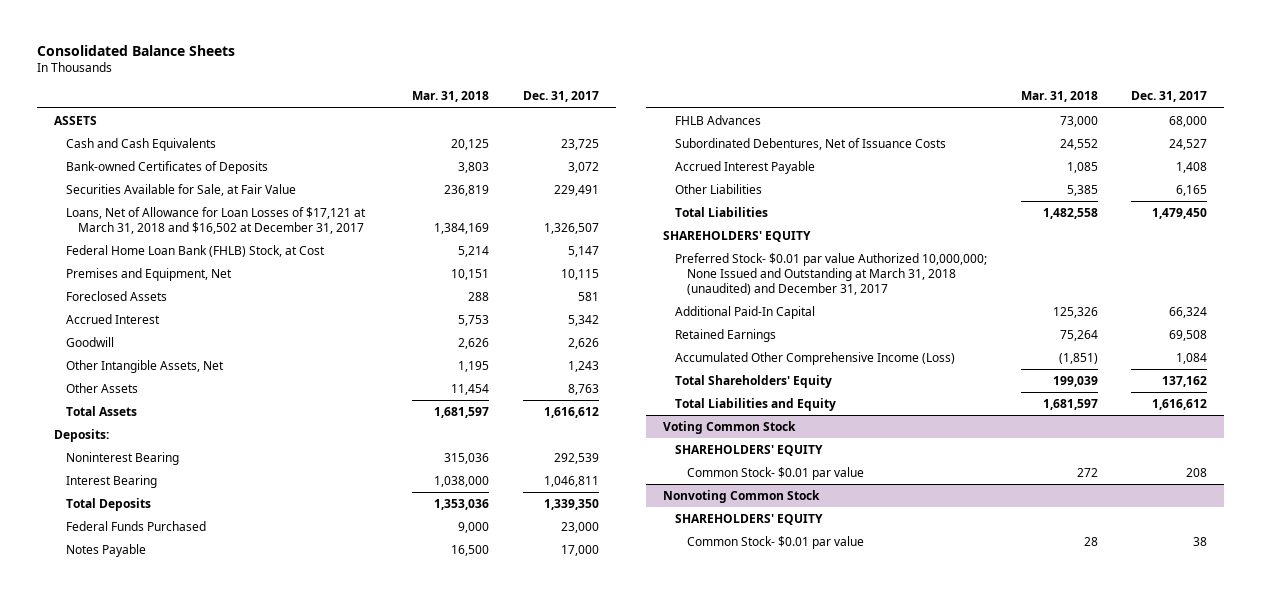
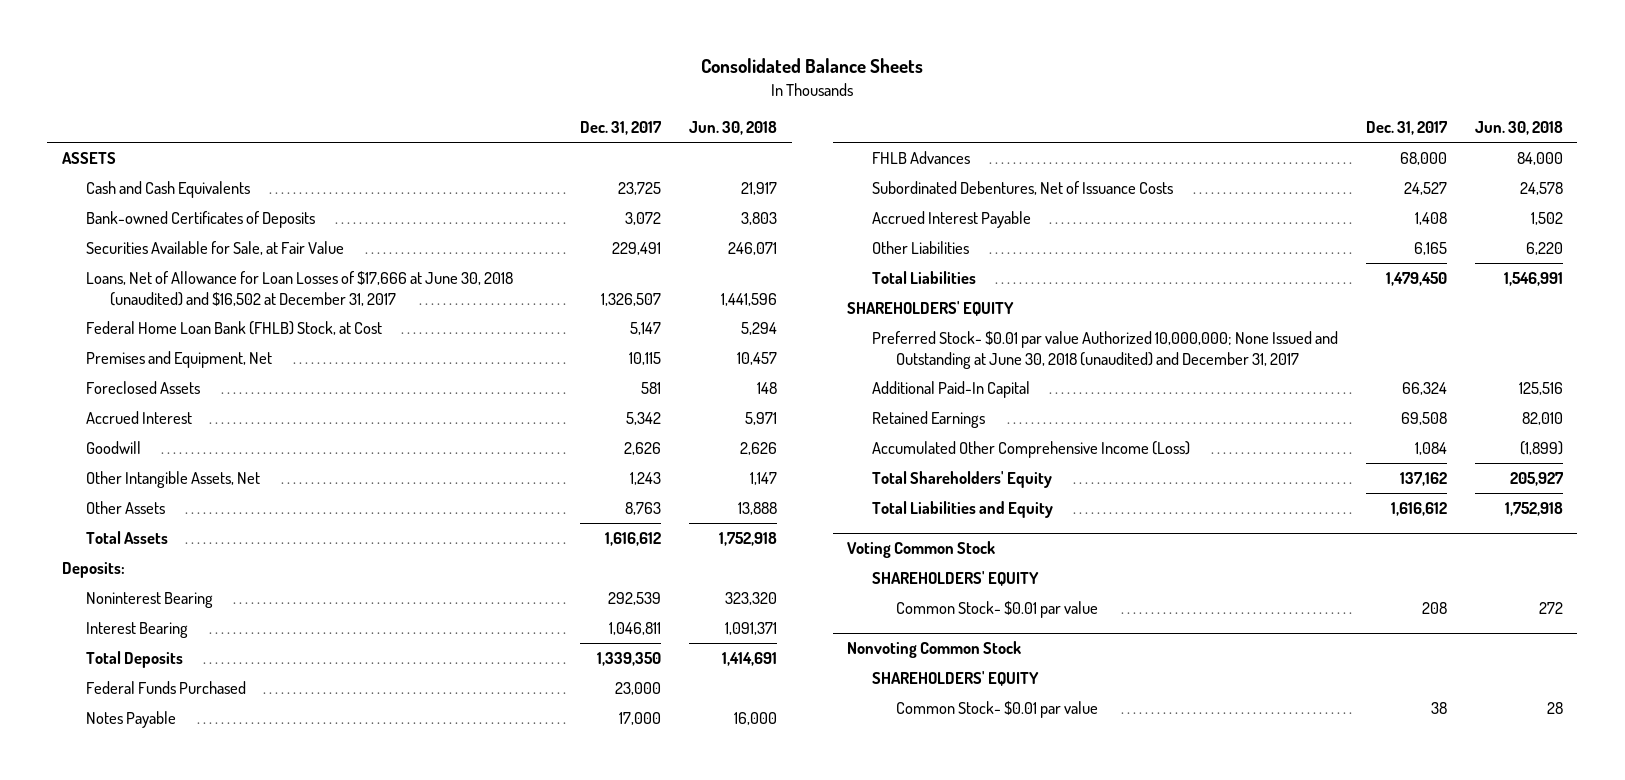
- | Mar. 31, 2018 | Dec. 31, 2017
+ | Dec. 31, 2017 | Jun. 30, 2018
- Loans, Net of Allowance for Loan Losses of $17,121 at March 31, 2018 and $16,502 at December 31, 2017 | 1,384,169 | 1,326,507
+ Loans, Net of Allowance for Loan Losses of $17,666 at June 30, 2018 (unaudited) and $16,502 at December 31, 2017 | 1,326,507 | 1,441,596
- Preferred Stock- $0.01 par value Authorized 10,000,000; None Issued and Outstanding at March 31, 2018 (unaudited) and December 31, 2017
+ Preferred Stock- $0.01 par value Authorized 10,000,000; None Issued and Outstanding at June 30, 2018 (unaudited) and December 31, 2017

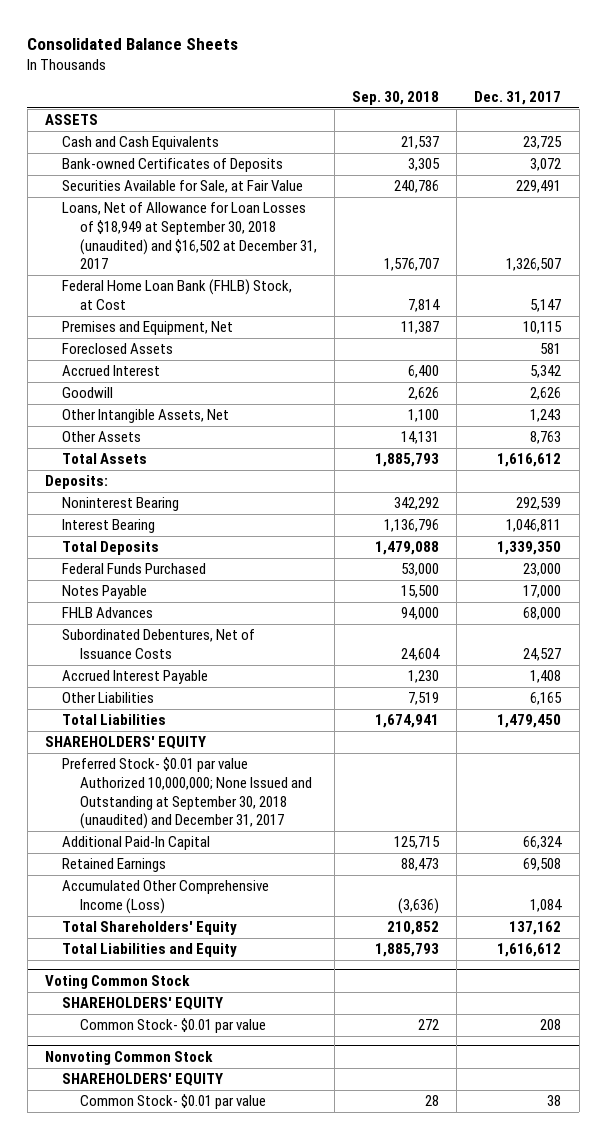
- | Dec. 31, 2017 | Jun. 30, 2018
+ | Sep. 30, 2018 | Dec. 31, 2017
- Loans, Net of Allowance for Loan Losses of $17,666 at June 30, 2018 (unaudited) and $16,502 at December 31, 2017 | 1,326,507 | 1,441,596
+ Loans, Net of Allowance for Loan Losses of $18,949 at September 30, 2018 (unaudited) and $16,502 at December 31, 2017 | 1,576,707 | 1,326,507
- Preferred Stock- $0.01 par value Authorized 10,000,000; None Issued and Outstanding at June 30, 2018 (unaudited) and December 31, 2017
+ Preferred Stock- $0.01 par value Authorized 10,000,000; None Issued and Outstanding at September 30, 2018 (unaudited) and December 31, 2017

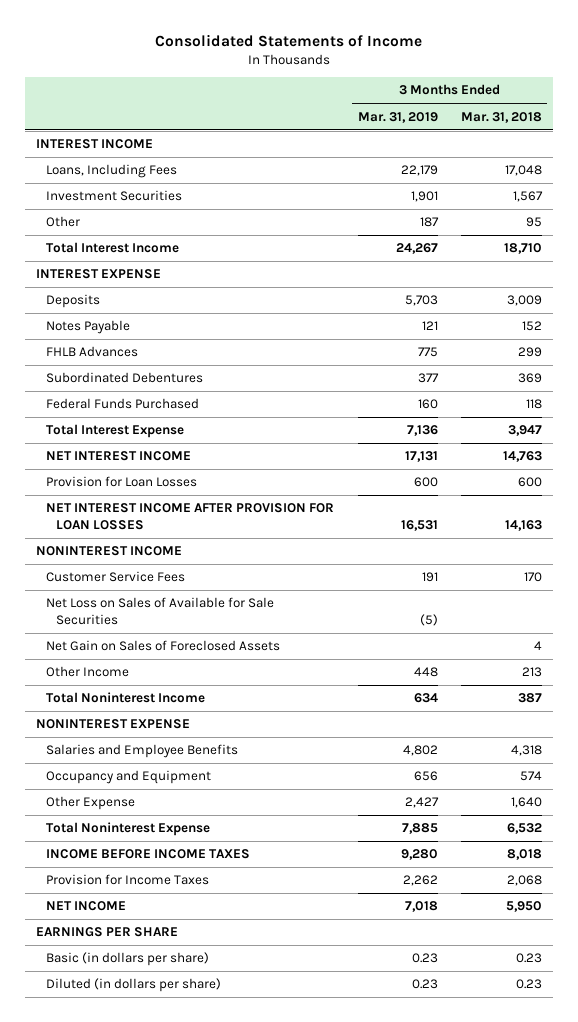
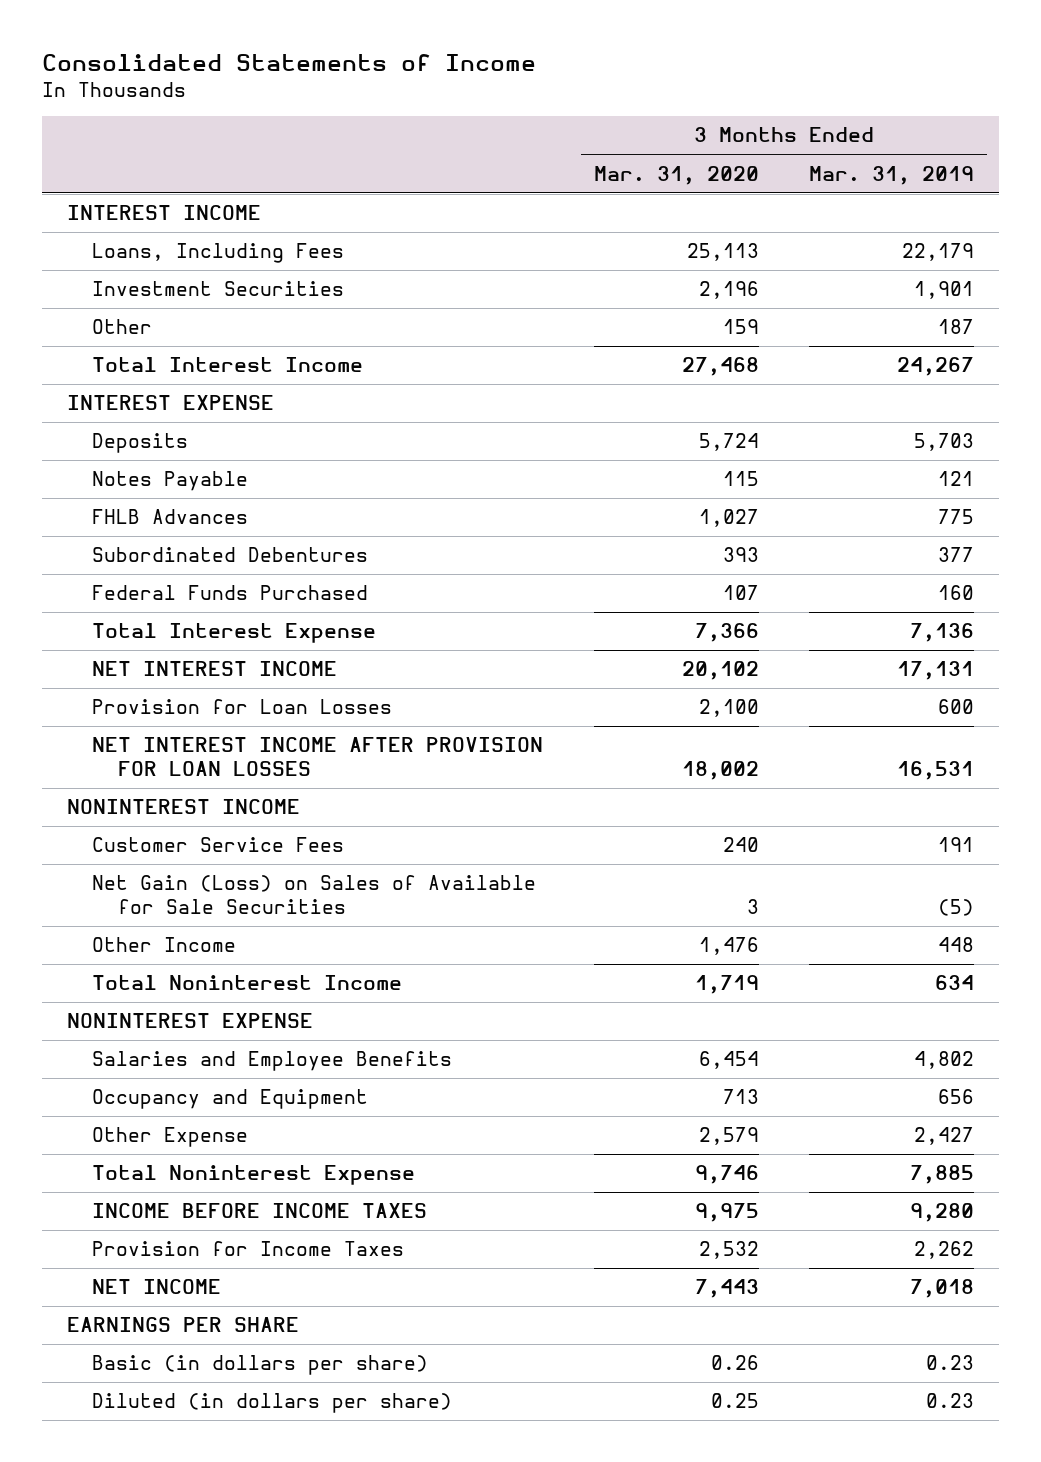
- | 3 Months Ended Mar. 31, 2019 | 3 Months Ended Mar. 31, 2018
+ | 3 Months Ended Mar. 31, 2020 | 3 Months Ended Mar. 31, 2019
- Net Loss on Sales of Available for Sale Securities | (5) |
- Net Gain on Sales of Foreclosed Assets | | 4
+ Net Gain (Loss) on Sales of Available for Sale Securities | 3 | (5)

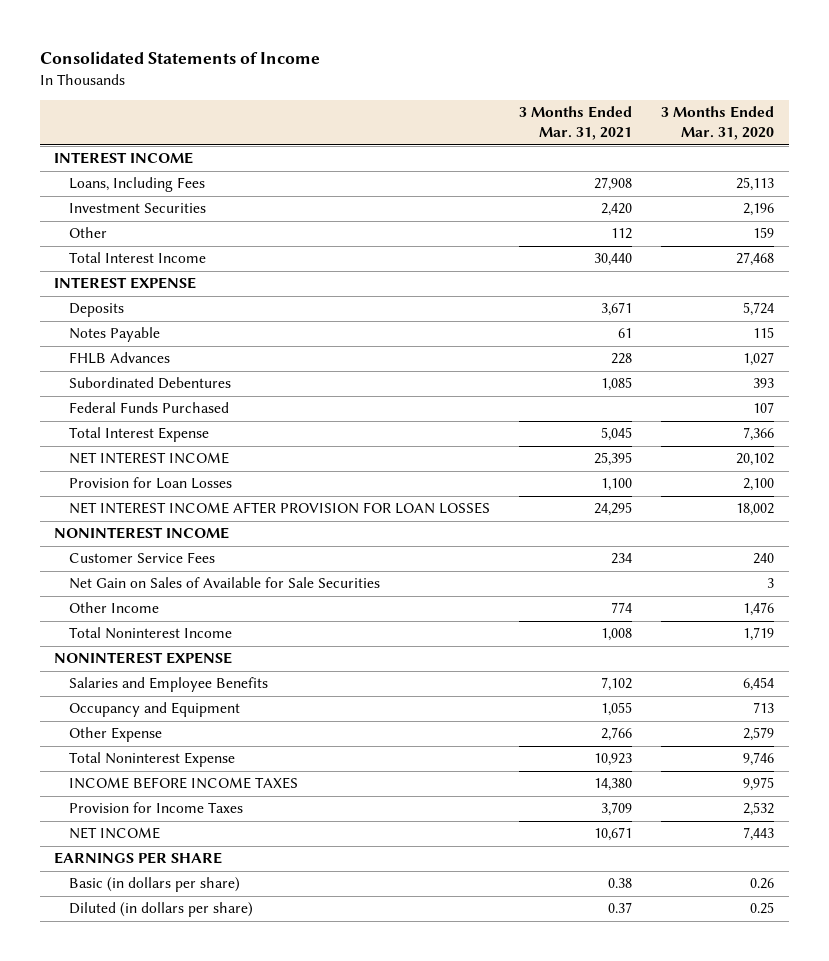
- | 3 Months Ended Mar. 31, 2020 | 3 Months Ended Mar. 31, 2019
+ | 3 Months Ended Mar. 31, 2021 | 3 Months Ended Mar. 31, 2020
- Net Gain (Loss) on Sales of Available for Sale Securities | 3 | (5)
+ Net Gain on Sales of Available for Sale Securities | | 3

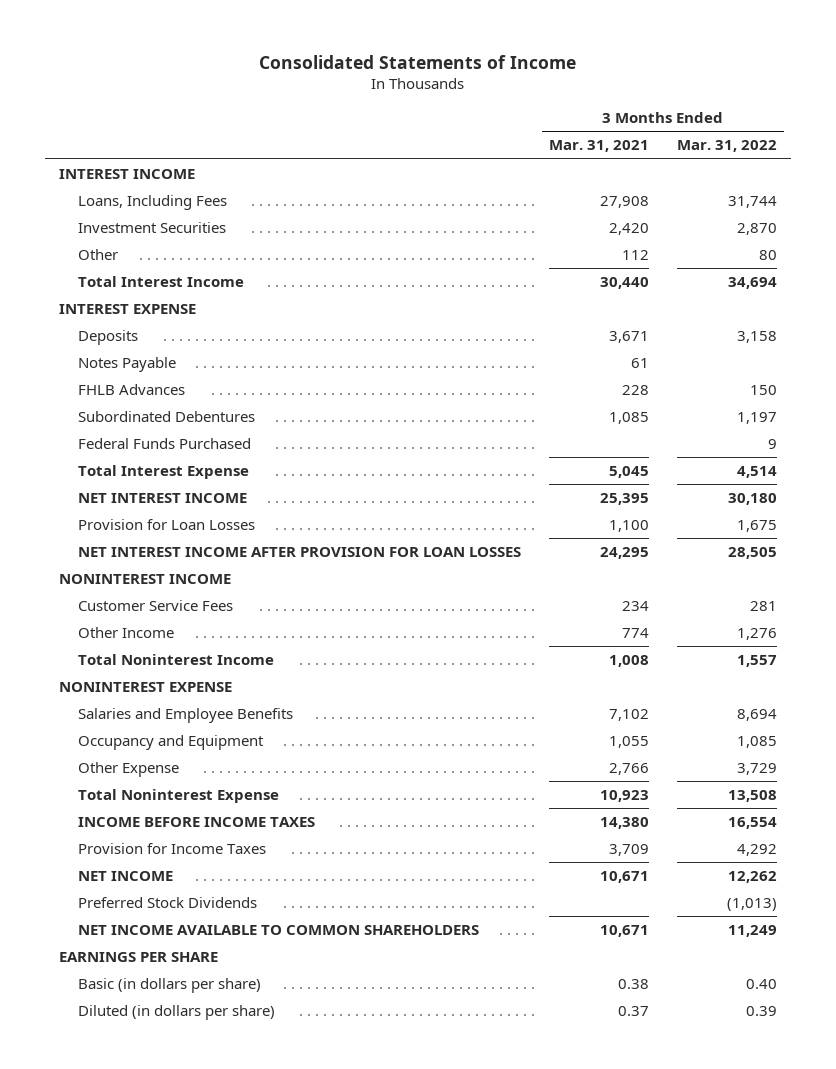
- | 3 Months Ended Mar. 31, 2021 | 3 Months Ended Mar. 31, 2020
+ | 3 Months Ended Mar. 31, 2021 | 3 Months Ended Mar. 31, 2022
- Net Gain on Sales of Available for Sale Securities | | 3
+ Preferred Stock Dividends | | (1,013)
+ NET INCOME AVAILABLE TO COMMON SHAREHOLDERS | 10,671 | 11,249

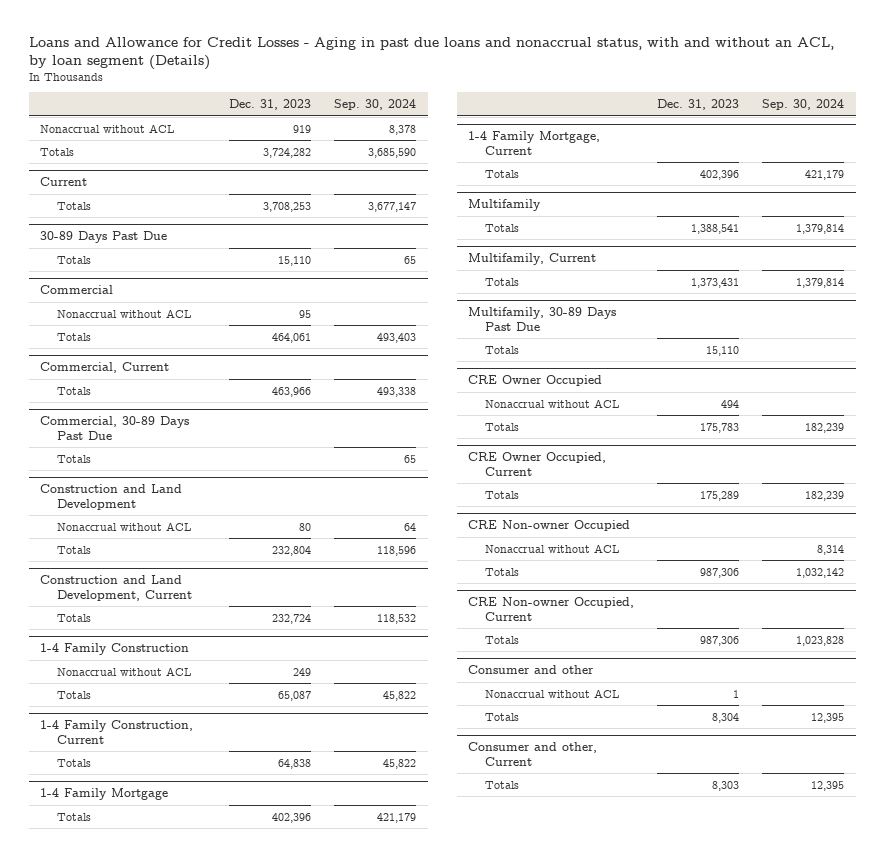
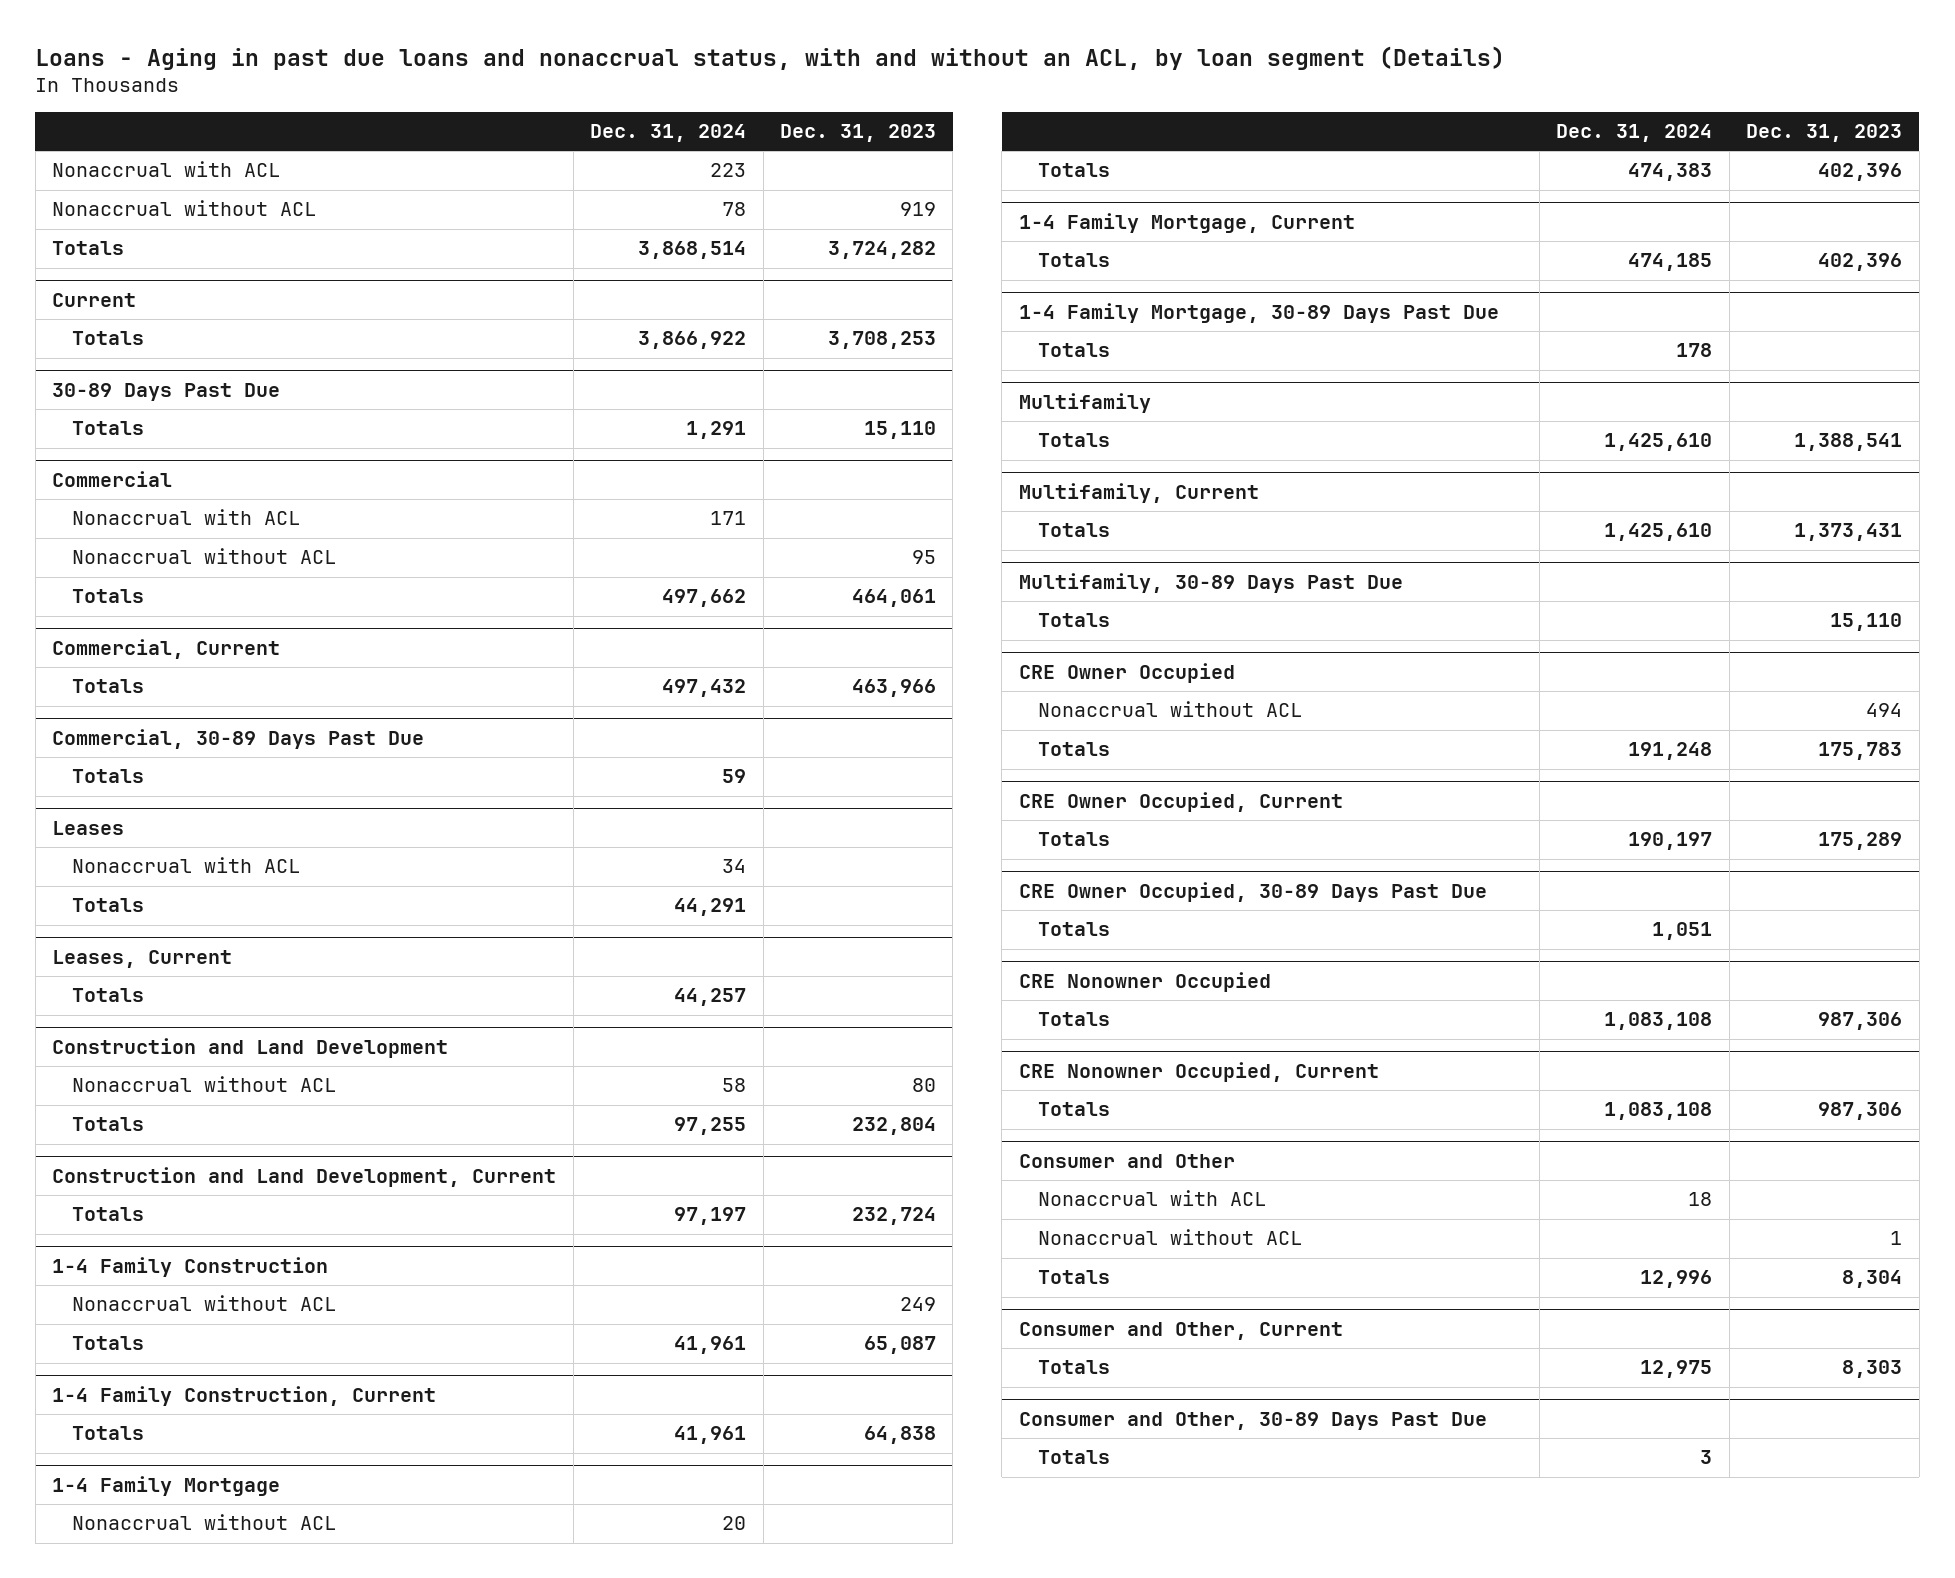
- Loans and Allowance for Credit Losses - Aging in past due loans and nonaccrual status, with and without an ACL, by loan segment (Details)
+ Loans - Aging in past due loans and nonaccrual status, with and without an ACL, by loan segment (Details)
- | Dec. 31, 2023 | Sep. 30, 2024
+ | Dec. 31, 2024 | Dec. 31, 2023
+ Nonaccrual with ACL | 223 |
@ Commercial
+ Nonaccrual with ACL | 171 |
+ Leases
+ Nonaccrual with ACL | 34 |
+ Totals | 44,291 |
+ Leases, Current
+ Totals | 44,257 |
@ 1-4 Family Mortgage
+ Nonaccrual without ACL | 20 |
+ 1-4 Family Mortgage, 30-89 Days Past Due
+ Totals | 178 |
- CRE Non-owner Occupied
- Nonaccrual without ACL | | 8,314
+ CRE Owner Occupied, 30-89 Days Past Due
+ Totals | 1,051 |
+ CRE Nonowner Occupied
- CRE Non-owner Occupied, Current
+ CRE Nonowner Occupied, Current
- Consumer and other
+ Consumer and Other
+ Nonaccrual with ACL | 18 |
- Consumer and other, Current
+ Consumer and Other, Current
+ Consumer and Other, 30-89 Days Past Due
+ Totals | 3 |

